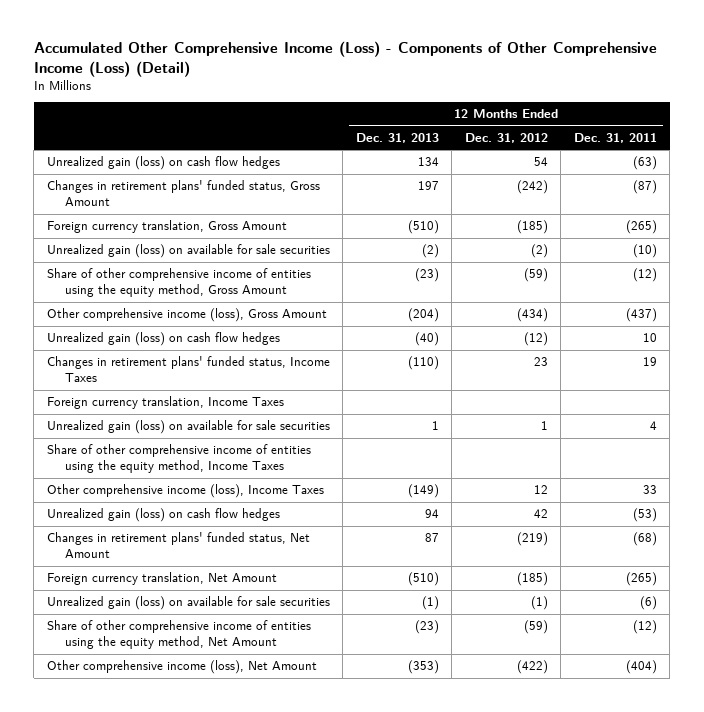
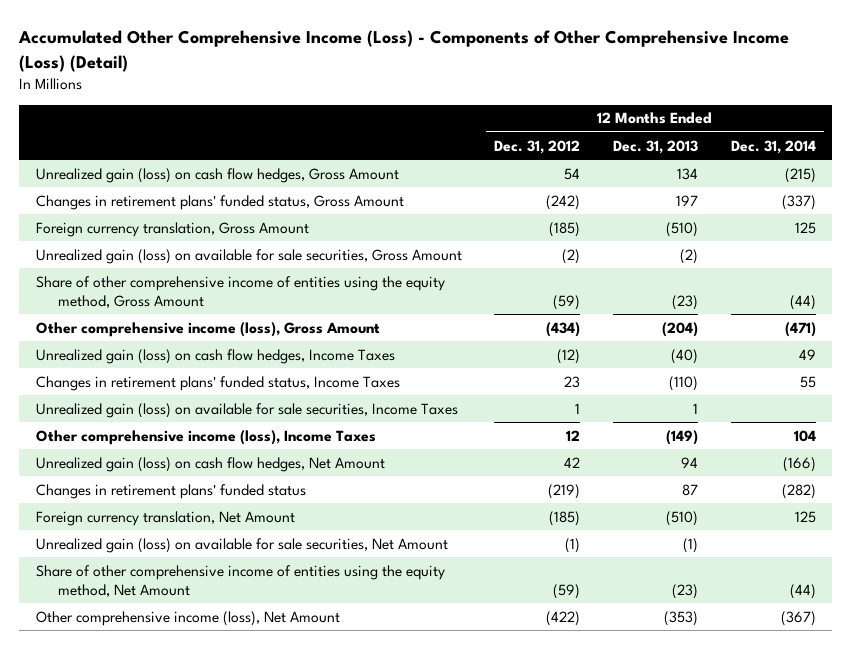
- | 12 Months Ended Dec. 31, 2013 | 12 Months Ended Dec. 31, 2012 | 12 Months Ended Dec. 31, 2011
+ | 12 Months Ended Dec. 31, 2012 | 12 Months Ended Dec. 31, 2013 | 12 Months Ended Dec. 31, 2014
- Unrealized gain (loss) on cash flow hedges | 134 | 54 | (63)
+ Unrealized gain (loss) on cash flow hedges, Gross Amount | 54 | 134 | (215)
- Unrealized gain (loss) on available for sale securities | (2) | (2) | (10)
+ Unrealized gain (loss) on available for sale securities, Gross Amount | (2) | (2) |
- Unrealized gain (loss) on cash flow hedges | (40) | (12) | 10
+ Unrealized gain (loss) on cash flow hedges, Income Taxes | (12) | (40) | 49
- Foreign currency translation, Income Taxes
- Unrealized gain (loss) on available for sale securities | 1 | 1 | 4
- Share of other comprehensive income of entities using the equity method, Income Taxes
+ Unrealized gain (loss) on available for sale securities, Income Taxes | 1 | 1 |
- Unrealized gain (loss) on cash flow hedges | 94 | 42 | (53)
- Changes in retirement plans' funded status, Net Amount | 87 | (219) | (68)
+ Unrealized gain (loss) on cash flow hedges, Net Amount | 42 | 94 | (166)
+ Changes in retirement plans' funded status | (219) | 87 | (282)
- Unrealized gain (loss) on available for sale securities | (1) | (1) | (6)
+ Unrealized gain (loss) on available for sale securities, Net Amount | (1) | (1) |

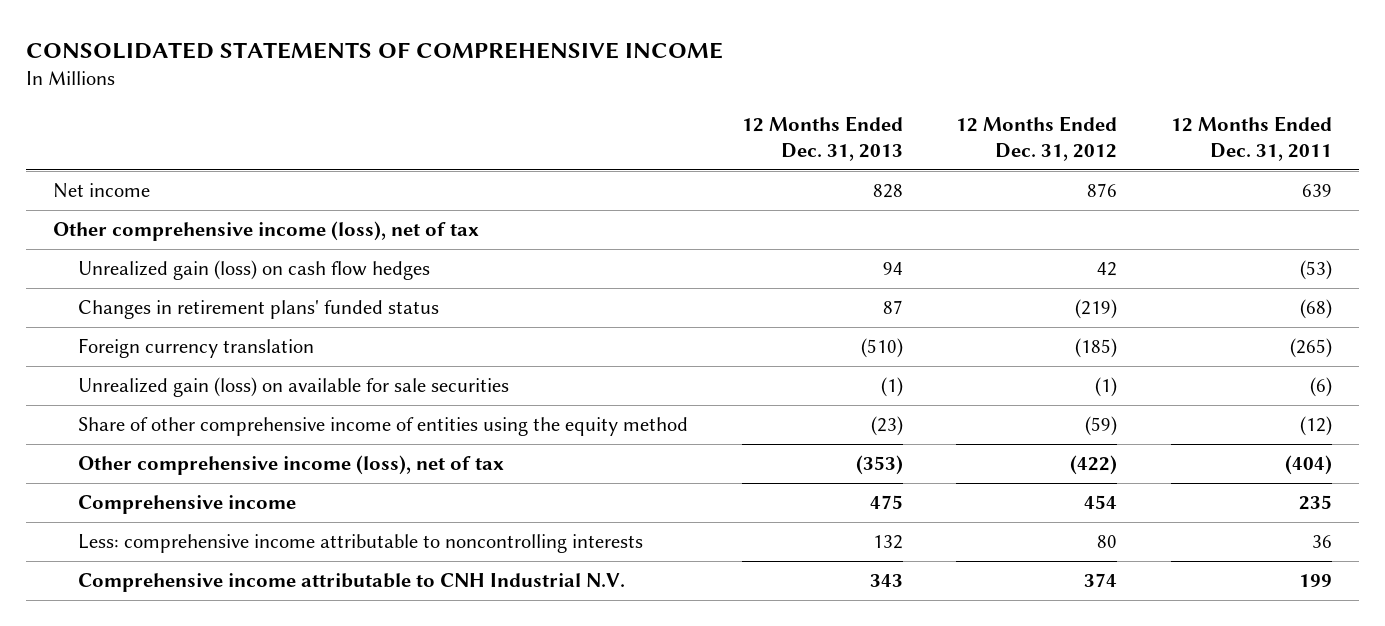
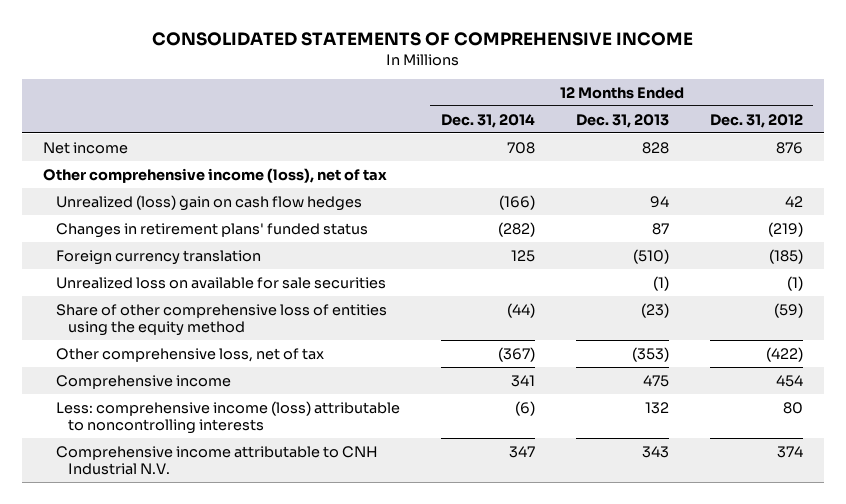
- | 12 Months Ended Dec. 31, 2013 | 12 Months Ended Dec. 31, 2012 | 12 Months Ended Dec. 31, 2011
+ | 12 Months Ended Dec. 31, 2014 | 12 Months Ended Dec. 31, 2013 | 12 Months Ended Dec. 31, 2012
- Unrealized gain (loss) on cash flow hedges | 94 | 42 | (53)
+ Unrealized (loss) gain on cash flow hedges | (166) | 94 | 42
- Unrealized gain (loss) on available for sale securities | (1) | (1) | (6)
- Share of other comprehensive income of entities using the equity method | (23) | (59) | (12)
- Other comprehensive income (loss), net of tax | (353) | (422) | (404)
+ Unrealized loss on available for sale securities | | (1) | (1)
+ Share of other comprehensive loss of entities using the equity method | (44) | (23) | (59)
+ Other comprehensive loss, net of tax | (367) | (353) | (422)
- Less: comprehensive income attributable to noncontrolling interests | 132 | 80 | 36
+ Less: comprehensive income (loss) attributable to noncontrolling interests | (6) | 132 | 80

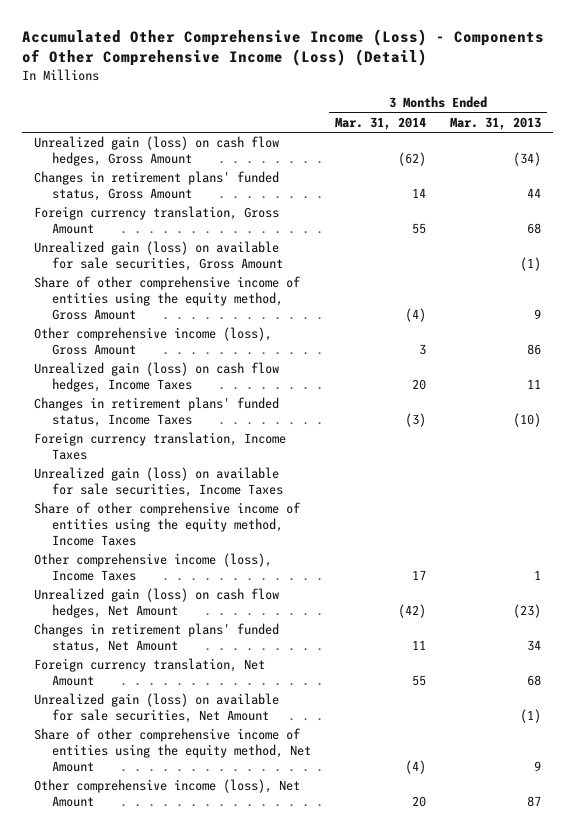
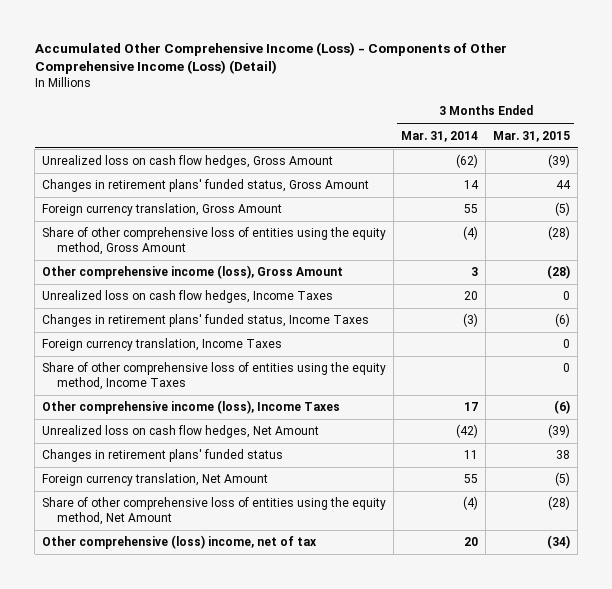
- | 3 Months Ended Mar. 31, 2014 | 3 Months Ended Mar. 31, 2013
+ | 3 Months Ended Mar. 31, 2014 | 3 Months Ended Mar. 31, 2015
- Unrealized gain (loss) on cash flow hedges, Gross Amount | (62) | (34)
+ Unrealized loss on cash flow hedges, Gross Amount | (62) | (39)
- Unrealized gain (loss) on available for sale securities, Gross Amount | | (1)
- Share of other comprehensive income of entities using the equity method, Gross Amount | (4) | 9
+ Share of other comprehensive loss of entities using the equity method, Gross Amount | (4) | (28)
- Unrealized gain (loss) on cash flow hedges, Income Taxes | 20 | 11
+ Unrealized loss on cash flow hedges, Income Taxes | 20 | 0
- Unrealized gain (loss) on available for sale securities, Income Taxes
- Share of other comprehensive income of entities using the equity method, Income Taxes
+ Share of other comprehensive loss of entities using the equity method, Income Taxes | | 0
- Unrealized gain (loss) on cash flow hedges, Net Amount | (42) | (23)
- Changes in retirement plans' funded status, Net Amount | 11 | 34
+ Unrealized loss on cash flow hedges, Net Amount | (42) | (39)
+ Changes in retirement plans' funded status | 11 | 38
- Unrealized gain (loss) on available for sale securities, Net Amount | | (1)
- Share of other comprehensive income of entities using the equity method, Net Amount | (4) | 9
- Other comprehensive income (loss), Net Amount | 20 | 87
+ Share of other comprehensive loss of entities using the equity method, Net Amount | (4) | (28)
+ Other comprehensive (loss) income, net of tax | 20 | (34)

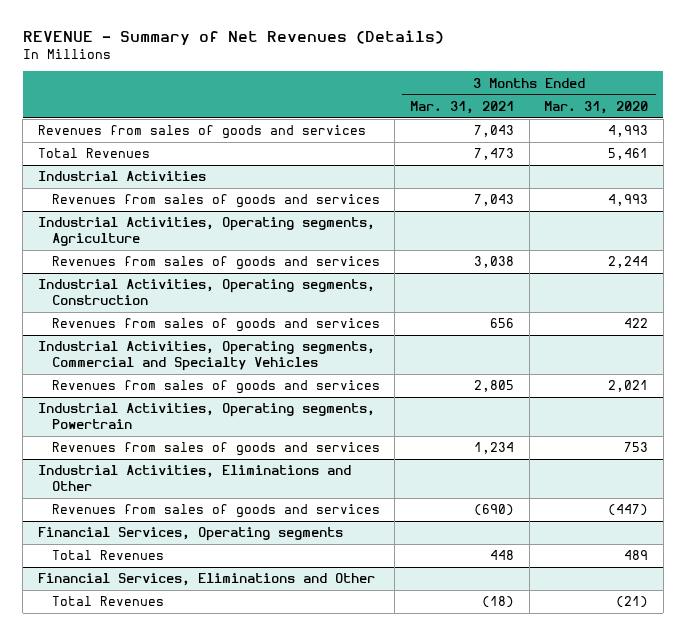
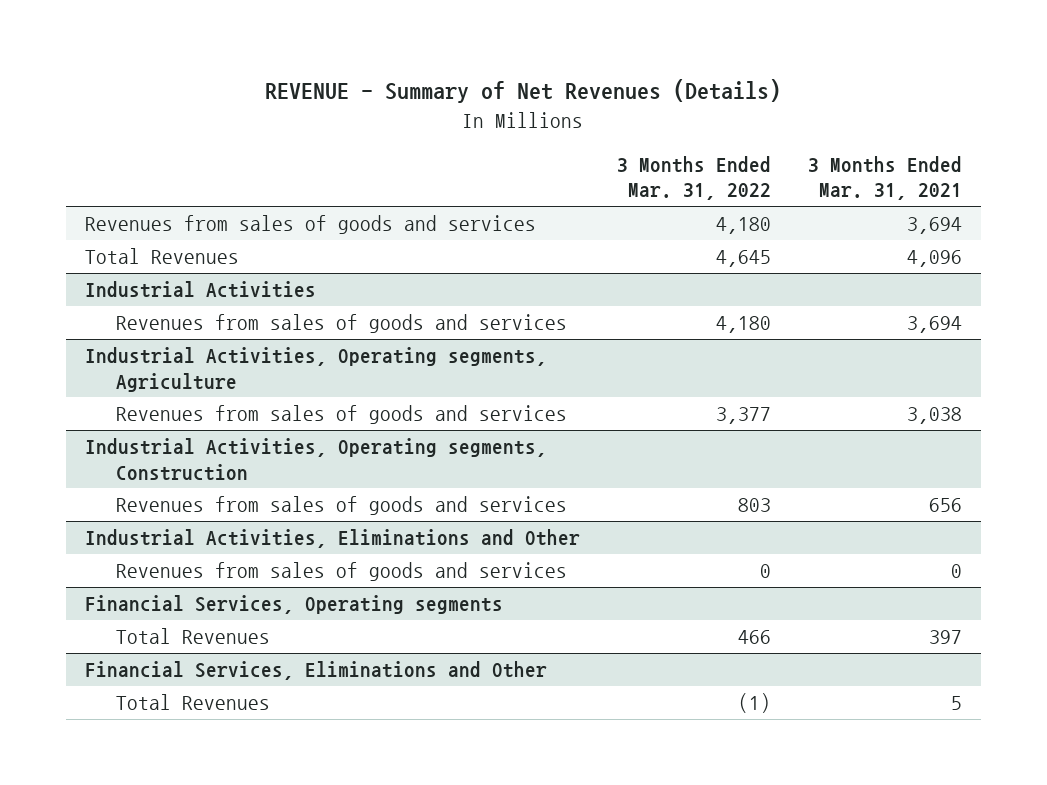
- | 3 Months Ended Mar. 31, 2021 | 3 Months Ended Mar. 31, 2020
+ | 3 Months Ended Mar. 31, 2022 | 3 Months Ended Mar. 31, 2021
- Revenues from sales of goods and services | 7,043 | 4,993
- Total Revenues | 7,473 | 5,461
+ Revenues from sales of goods and services | 4,180 | 3,694
+ Total Revenues | 4,645 | 4,096
@ Industrial Activities
- Revenues from sales of goods and services | 7,043 | 4,993
+ Revenues from sales of goods and services | 4,180 | 3,694
- Industrial Activities, Operating segments, Commercial and Specialty Vehicles
- Revenues from sales of goods and services | 2,805 | 2,021
- Industrial Activities, Operating segments, Powertrain
- Revenues from sales of goods and services | 1,234 | 753
@ Industrial Activities, Eliminations and Other
- Revenues from sales of goods and services | (690) | (447)
+ Revenues from sales of goods and services | 0 | 0
@ Financial Services, Operating segments
- Total Revenues | 448 | 489
+ Total Revenues | 466 | 397
@ Financial Services, Eliminations and Other
- Total Revenues | (18) | (21)
+ Total Revenues | (1) | 5

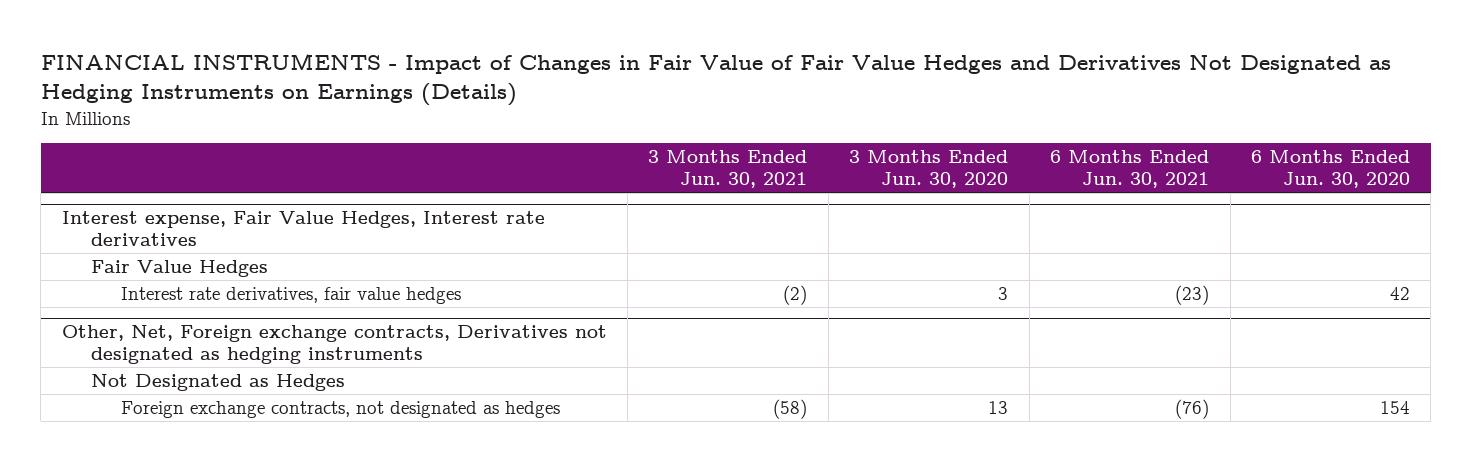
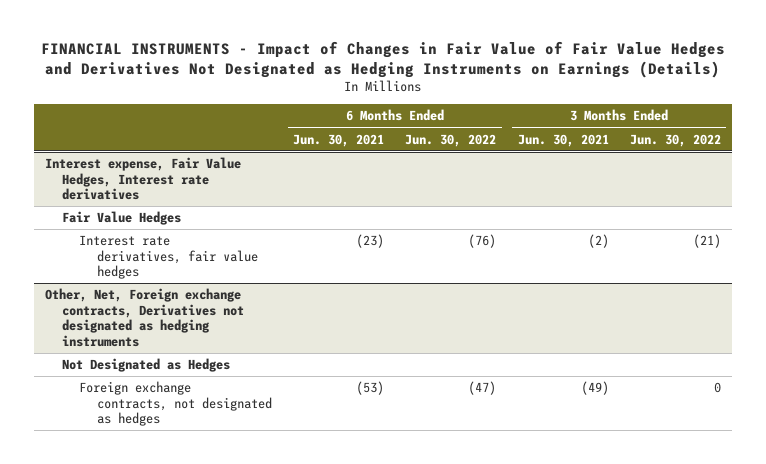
- | 3 Months Ended Jun. 30, 2021 | 3 Months Ended Jun. 30, 2020 | 6 Months Ended Jun. 30, 2021 | 6 Months Ended Jun. 30, 2020
+ | 6 Months Ended Jun. 30, 2021 | 6 Months Ended Jun. 30, 2022 | 3 Months Ended Jun. 30, 2021 | 3 Months Ended Jun. 30, 2022
@ Other, Net, Foreign exchange contracts, Derivatives not designated as hedging instruments
- Foreign exchange contracts, not designated as hedges | (58) | 13 | (76) | 154
+ Foreign exchange contracts, not designated as hedges | (53) | (47) | (49) | 0

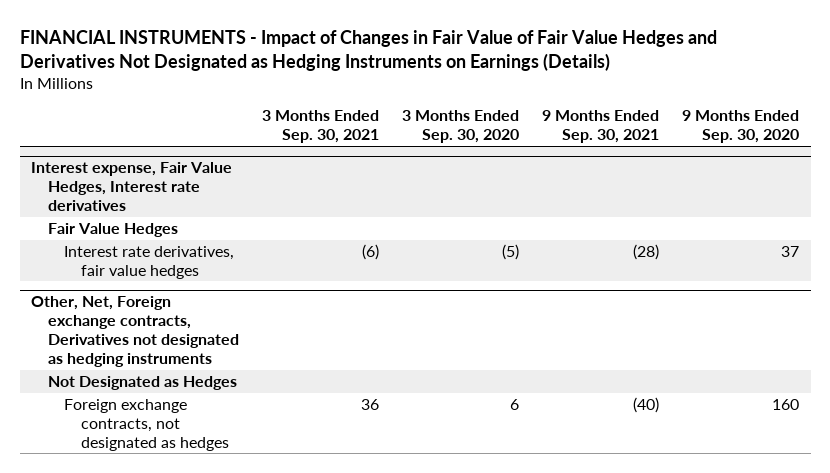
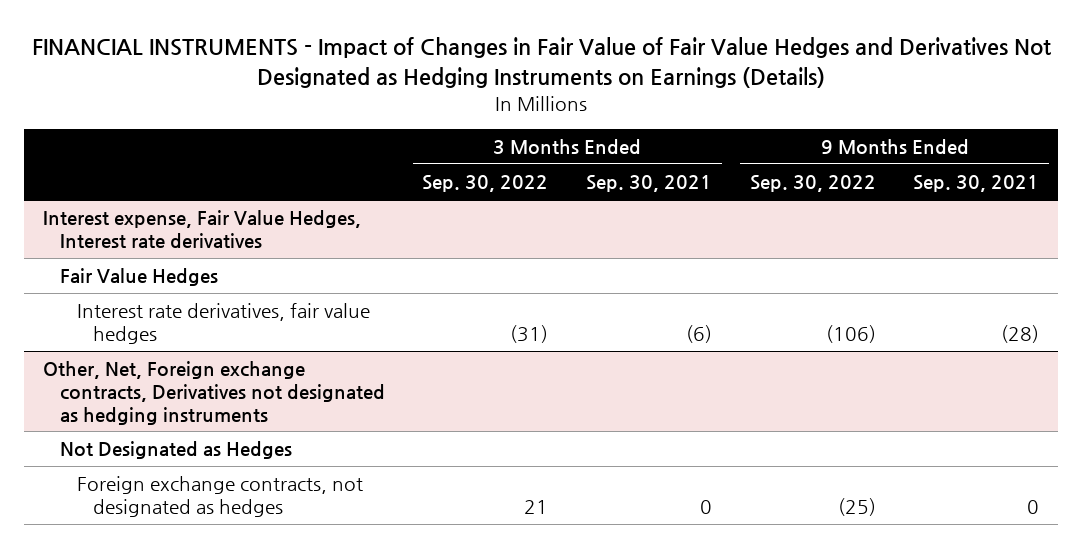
- | 3 Months Ended Sep. 30, 2021 | 3 Months Ended Sep. 30, 2020 | 9 Months Ended Sep. 30, 2021 | 9 Months Ended Sep. 30, 2020
+ | 3 Months Ended Sep. 30, 2022 | 3 Months Ended Sep. 30, 2021 | 9 Months Ended Sep. 30, 2022 | 9 Months Ended Sep. 30, 2021
@ Other, Net, Foreign exchange contracts, Derivatives not designated as hedging instruments
- Foreign exchange contracts, not designated as hedges | 36 | 6 | (40) | 160
+ Foreign exchange contracts, not designated as hedges | 21 | 0 | (25) | 0

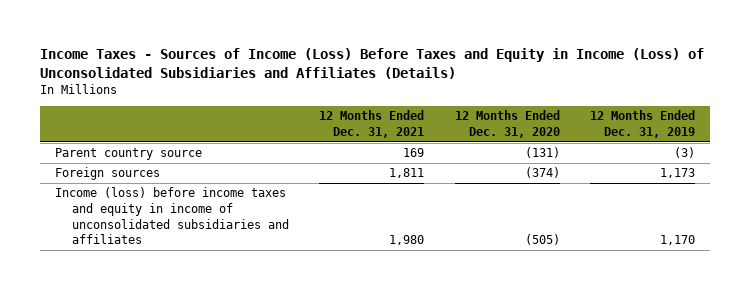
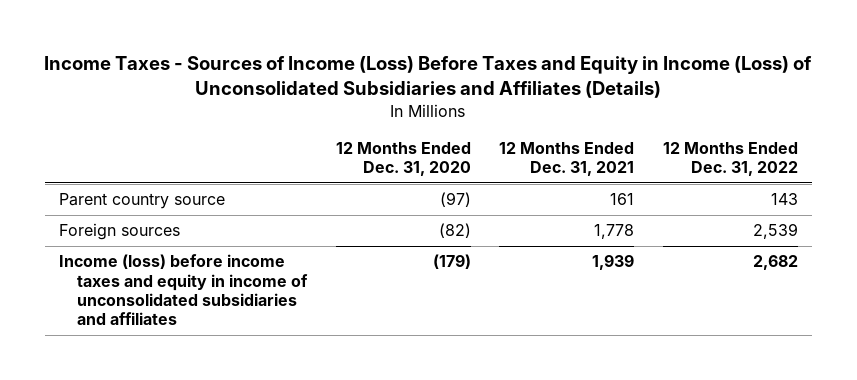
- | 12 Months Ended Dec. 31, 2021 | 12 Months Ended Dec. 31, 2020 | 12 Months Ended Dec. 31, 2019
+ | 12 Months Ended Dec. 31, 2020 | 12 Months Ended Dec. 31, 2021 | 12 Months Ended Dec. 31, 2022
- Parent country source | 169 | (131) | (3)
- Foreign sources | 1,811 | (374) | 1,173
- Income (loss) before income taxes and equity in income of unconsolidated subsidiaries and affiliates | 1,980 | (505) | 1,170
+ Parent country source | (97) | 161 | 143
+ Foreign sources | (82) | 1,778 | 2,539
+ Income (loss) before income taxes and equity in income of unconsolidated subsidiaries and affiliates | (179) | 1,939 | 2,682

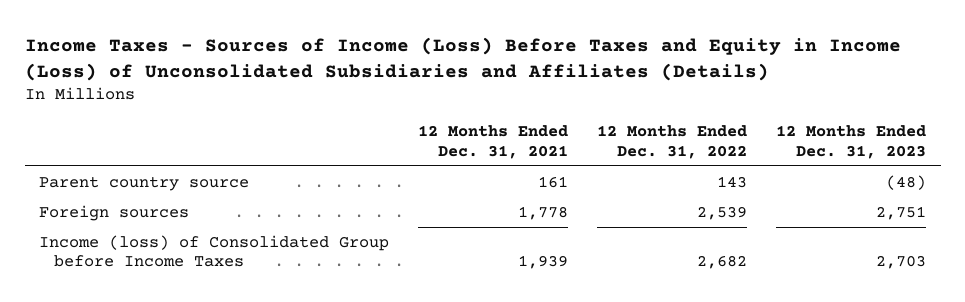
- | 12 Months Ended Dec. 31, 2020 | 12 Months Ended Dec. 31, 2021 | 12 Months Ended Dec. 31, 2022
+ | 12 Months Ended Dec. 31, 2021 | 12 Months Ended Dec. 31, 2022 | 12 Months Ended Dec. 31, 2023
- Income (loss) before income taxes and equity in income of unconsolidated subsidiaries and affiliates | (179) | 1,939 | 2,682
+ Income (loss) of Consolidated Group before Income Taxes | 1,939 | 2,682 | 2,703

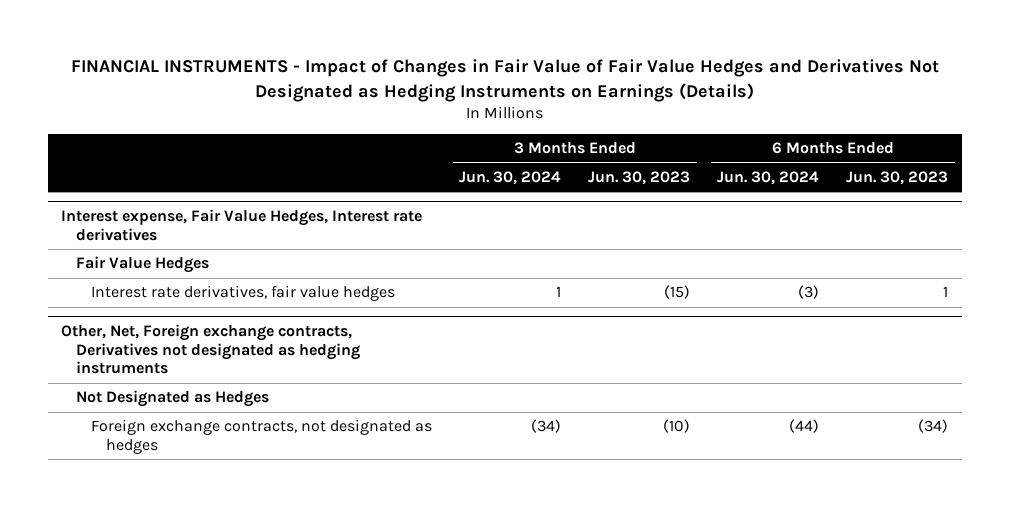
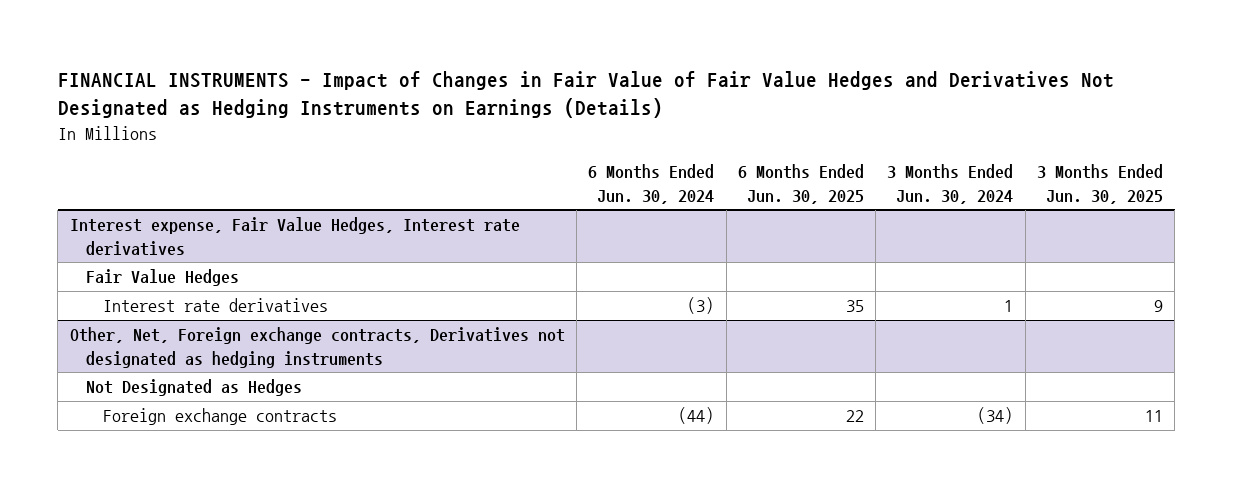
- | 3 Months Ended Jun. 30, 2024 | 3 Months Ended Jun. 30, 2023 | 6 Months Ended Jun. 30, 2024 | 6 Months Ended Jun. 30, 2023
+ | 6 Months Ended Jun. 30, 2024 | 6 Months Ended Jun. 30, 2025 | 3 Months Ended Jun. 30, 2024 | 3 Months Ended Jun. 30, 2025
@ Interest expense, Fair Value Hedges, Interest rate derivatives
- Interest rate derivatives, fair value hedges | 1 | (15) | (3) | 1
+ Interest rate derivatives | (3) | 35 | 1 | 9
@ Other, Net, Foreign exchange contracts, Derivatives not designated as hedging instruments
- Foreign exchange contracts, not designated as hedges | (34) | (10) | (44) | (34)
+ Foreign exchange contracts | (44) | 22 | (34) | 11

